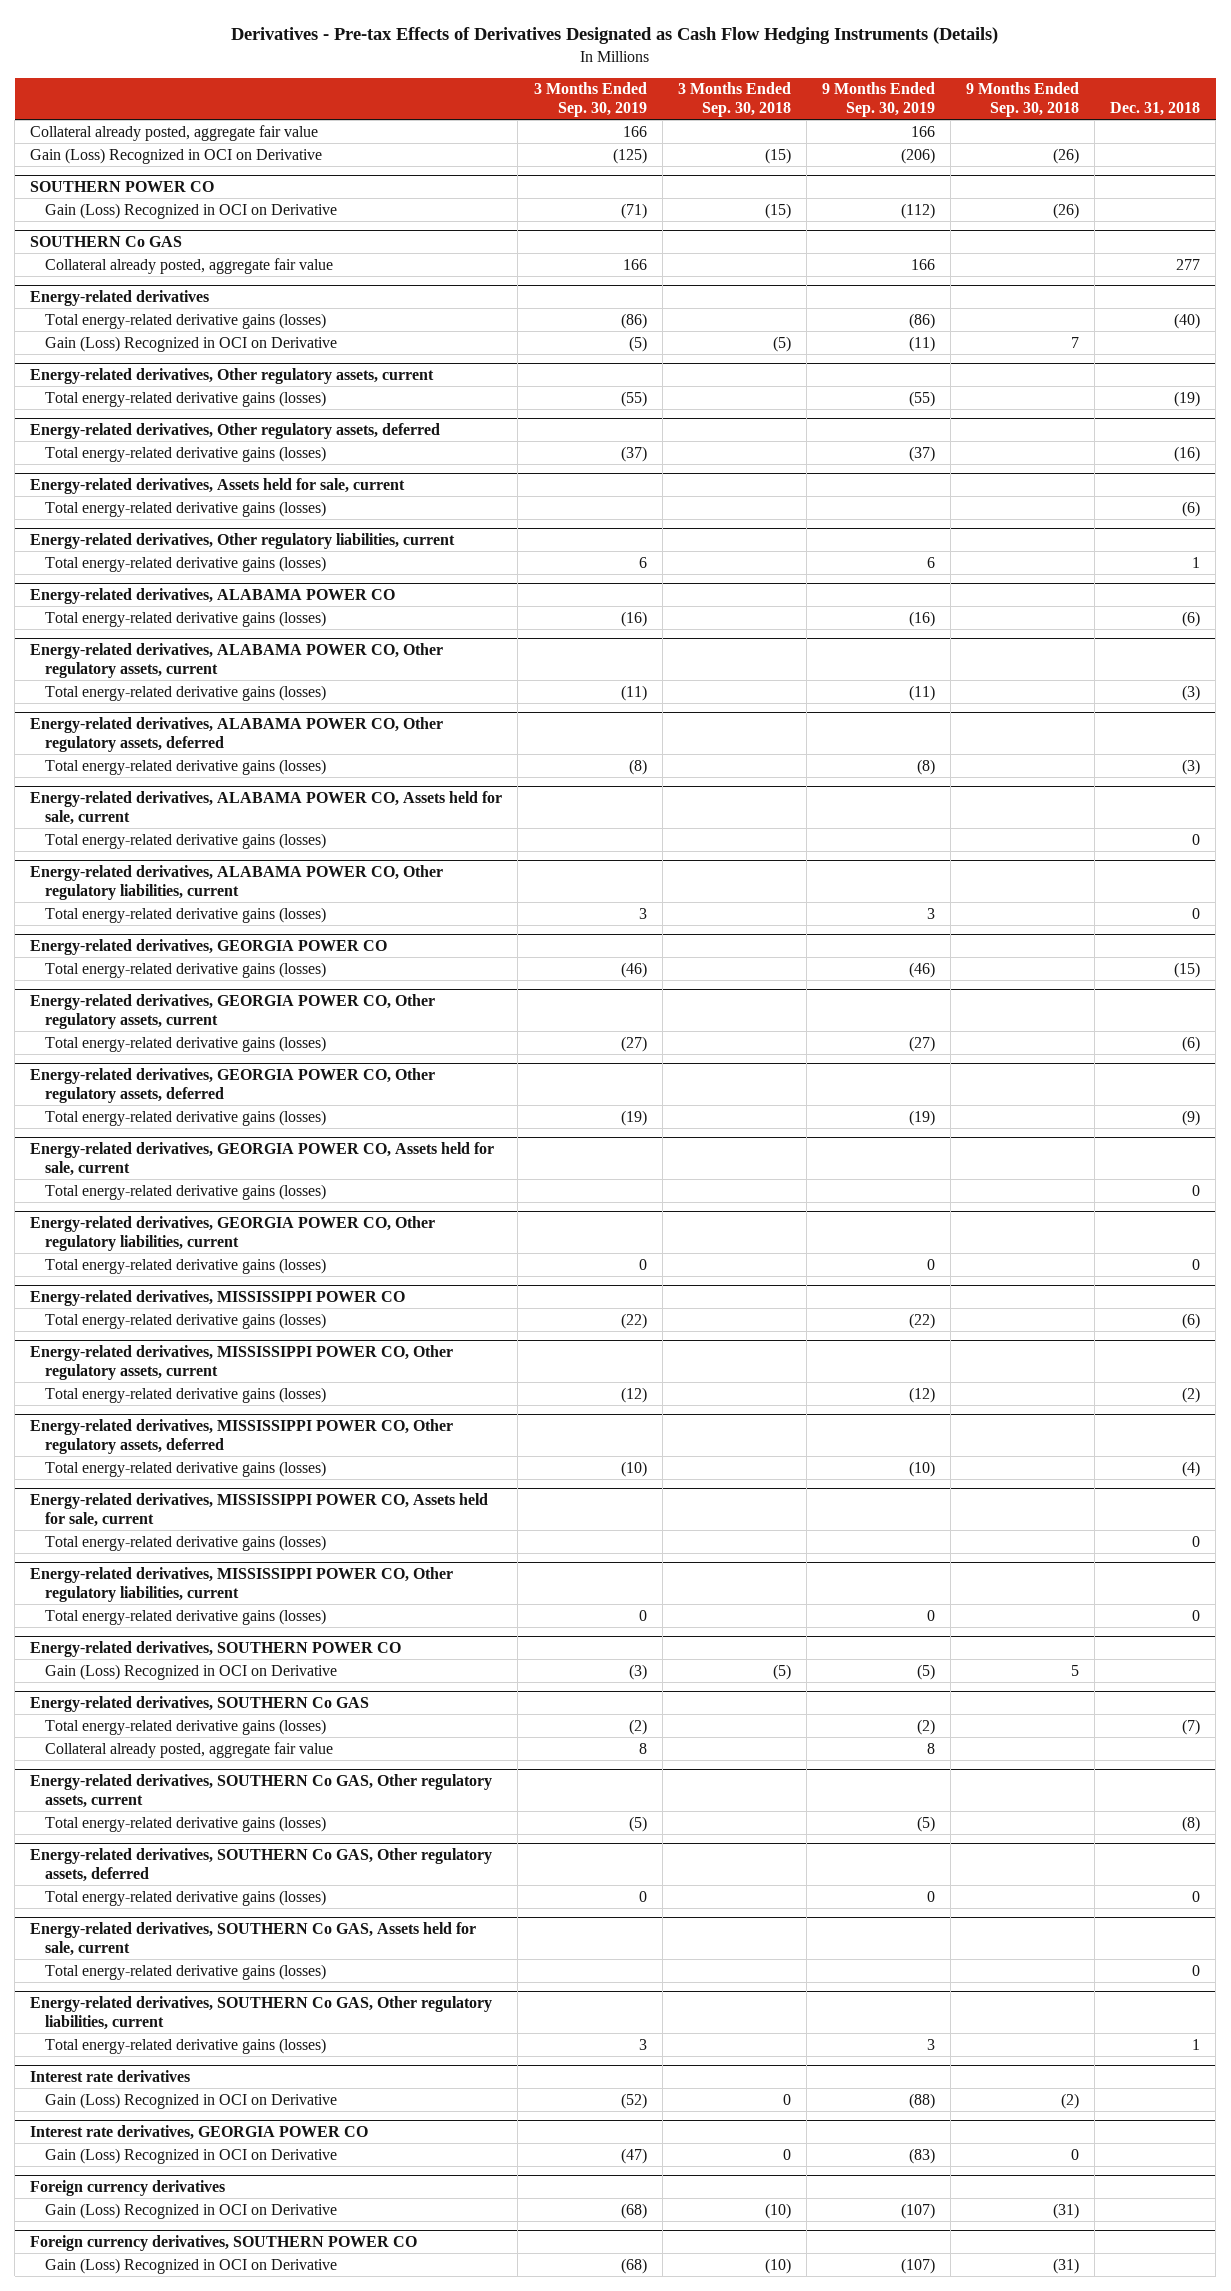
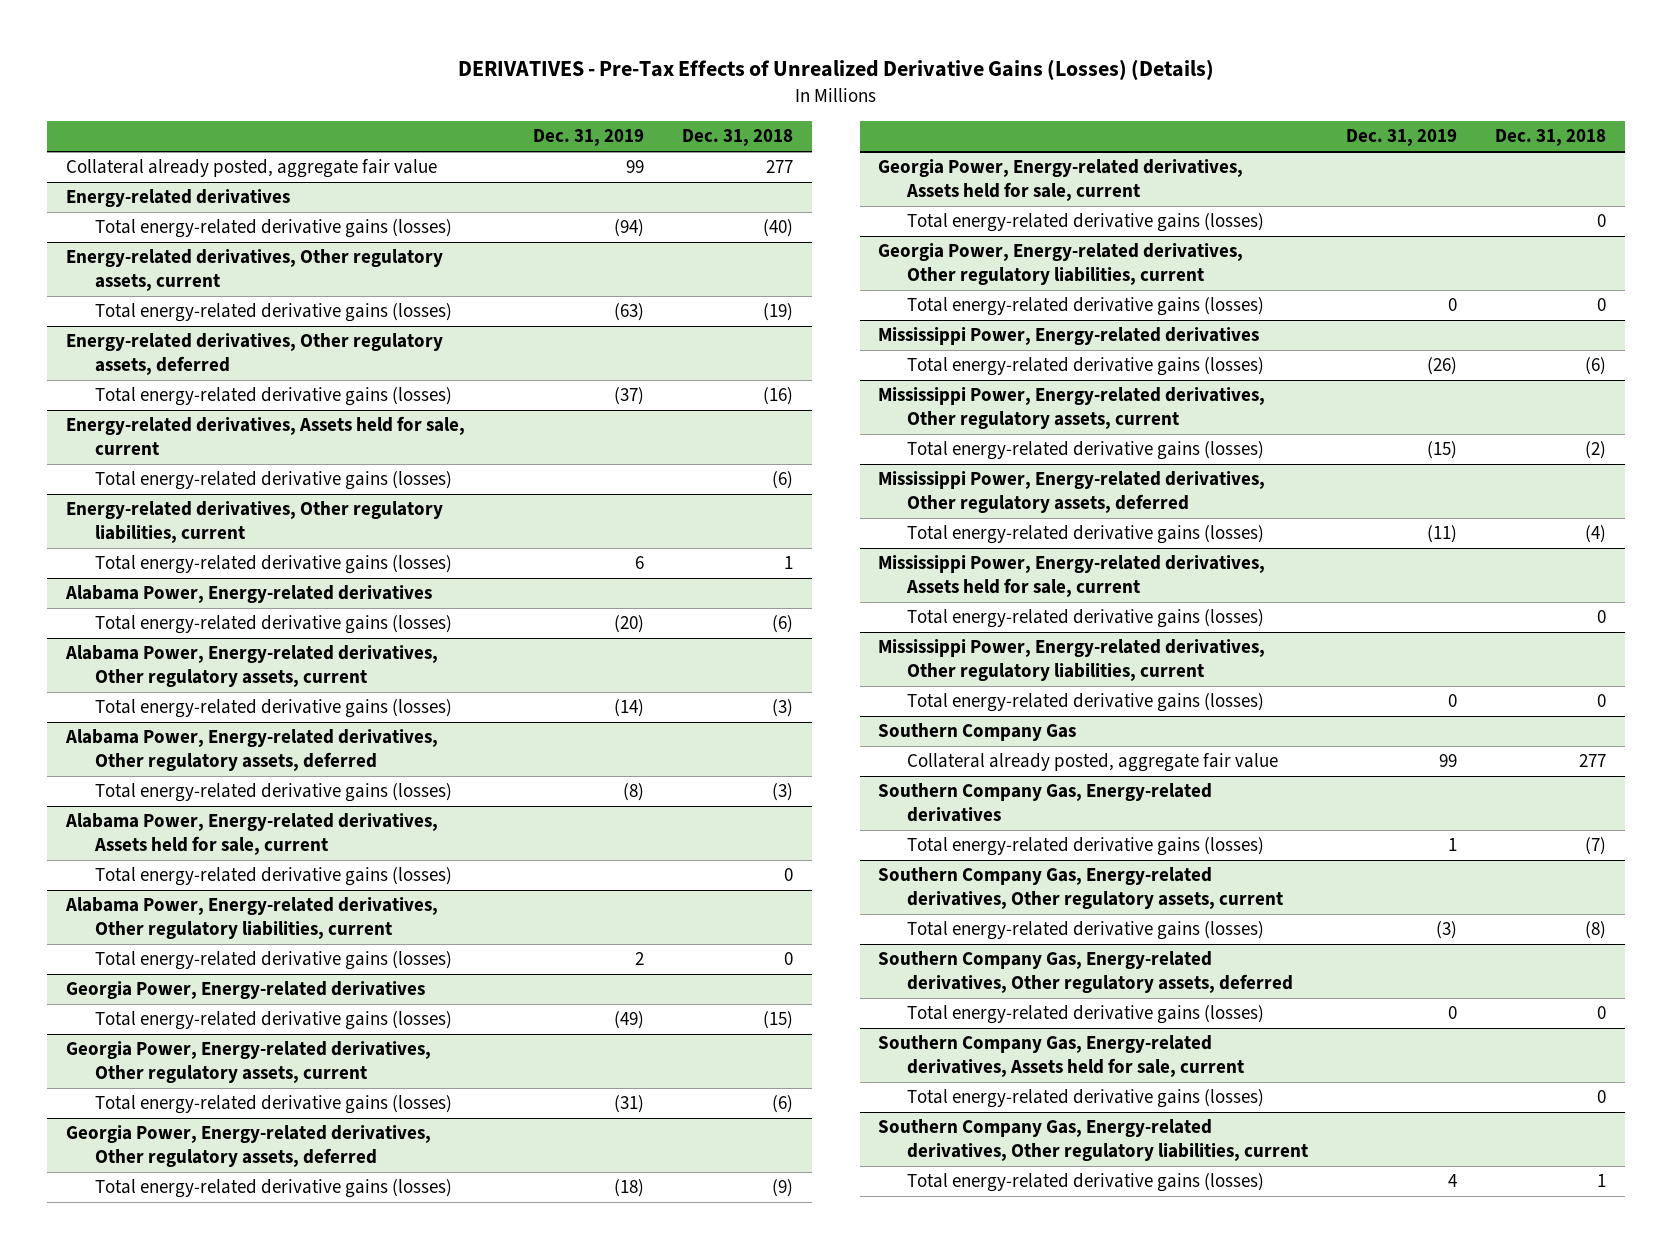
- Derivatives - Pre-tax Effects of Derivatives Designated as Cash Flow Hedging Instruments (Details)
+ DERIVATIVES - Pre-Tax Effects of Unrealized Derivative Gains (Losses) (Details)
- | 3 Months Ended Sep. 30, 2019 | 3 Months Ended Sep. 30, 2018 | 9 Months Ended Sep. 30, 2019 | 9 Months Ended Sep. 30, 2018 | Dec. 31, 2018
+ | Dec. 31, 2019 | Dec. 31, 2018
- Collateral already posted, aggregate fair value | 166 | | 166 | |
- Gain (Loss) Recognized in OCI on Derivative | (125) | (15) | (206) | (26) |
- SOUTHERN POWER CO
- Gain (Loss) Recognized in OCI on Derivative | (71) | (15) | (112) | (26) |
- SOUTHERN Co GAS
@ Energy-related derivatives
- Gain (Loss) Recognized in OCI on Derivative | (5) | (5) | (11) | 7 |
- Energy-related derivatives, ALABAMA POWER CO
+ Alabama Power, Energy-related derivatives
- Energy-related derivatives, ALABAMA POWER CO, Other regulatory assets, current
+ Alabama Power, Energy-related derivatives, Other regulatory assets, current
- Energy-related derivatives, ALABAMA POWER CO, Other regulatory assets, deferred
+ Alabama Power, Energy-related derivatives, Other regulatory assets, deferred
- Energy-related derivatives, ALABAMA POWER CO, Assets held for sale, current
+ Alabama Power, Energy-related derivatives, Assets held for sale, current
- Energy-related derivatives, ALABAMA POWER CO, Other regulatory liabilities, current
+ Alabama Power, Energy-related derivatives, Other regulatory liabilities, current
- Energy-related derivatives, GEORGIA POWER CO
+ Georgia Power, Energy-related derivatives
- Energy-related derivatives, GEORGIA POWER CO, Other regulatory assets, current
+ Georgia Power, Energy-related derivatives, Other regulatory assets, current
- Energy-related derivatives, GEORGIA POWER CO, Other regulatory assets, deferred
+ Georgia Power, Energy-related derivatives, Other regulatory assets, deferred
- Energy-related derivatives, GEORGIA POWER CO, Assets held for sale, current
+ Georgia Power, Energy-related derivatives, Assets held for sale, current
- Energy-related derivatives, GEORGIA POWER CO, Other regulatory liabilities, current
+ Georgia Power, Energy-related derivatives, Other regulatory liabilities, current
- Energy-related derivatives, MISSISSIPPI POWER CO
+ Mississippi Power, Energy-related derivatives
- Energy-related derivatives, MISSISSIPPI POWER CO, Other regulatory assets, current
+ Mississippi Power, Energy-related derivatives, Other regulatory assets, current
- Energy-related derivatives, MISSISSIPPI POWER CO, Other regulatory assets, deferred
+ Mississippi Power, Energy-related derivatives, Other regulatory assets, deferred
- Energy-related derivatives, MISSISSIPPI POWER CO, Assets held for sale, current
+ Mississippi Power, Energy-related derivatives, Assets held for sale, current
- Energy-related derivatives, MISSISSIPPI POWER CO, Other regulatory liabilities, current
+ Mississippi Power, Energy-related derivatives, Other regulatory liabilities, current
- Energy-related derivatives, SOUTHERN POWER CO
- Gain (Loss) Recognized in OCI on Derivative | (3) | (5) | (5) | 5 |
- Energy-related derivatives, SOUTHERN Co GAS
+ Southern Company Gas
+ Collateral already posted, aggregate fair value | 99 | 277
+ Southern Company Gas, Energy-related derivatives
- Collateral already posted, aggregate fair value | 8 | | 8 | |
- Energy-related derivatives, SOUTHERN Co GAS, Other regulatory assets, current
+ Southern Company Gas, Energy-related derivatives, Other regulatory assets, current
- Energy-related derivatives, SOUTHERN Co GAS, Other regulatory assets, deferred
+ Southern Company Gas, Energy-related derivatives, Other regulatory assets, deferred
- Energy-related derivatives, SOUTHERN Co GAS, Assets held for sale, current
+ Southern Company Gas, Energy-related derivatives, Assets held for sale, current
- Energy-related derivatives, SOUTHERN Co GAS, Other regulatory liabilities, current
+ Southern Company Gas, Energy-related derivatives, Other regulatory liabilities, current
- Interest rate derivatives
- Gain (Loss) Recognized in OCI on Derivative | (52) | 0 | (88) | (2) |
- Interest rate derivatives, GEORGIA POWER CO
- Gain (Loss) Recognized in OCI on Derivative | (47) | 0 | (83) | 0 |
- Foreign currency derivatives
- Gain (Loss) Recognized in OCI on Derivative | (68) | (10) | (107) | (31) |
- Foreign currency derivatives, SOUTHERN POWER CO
- Gain (Loss) Recognized in OCI on Derivative | (68) | (10) | (107) | (31) |

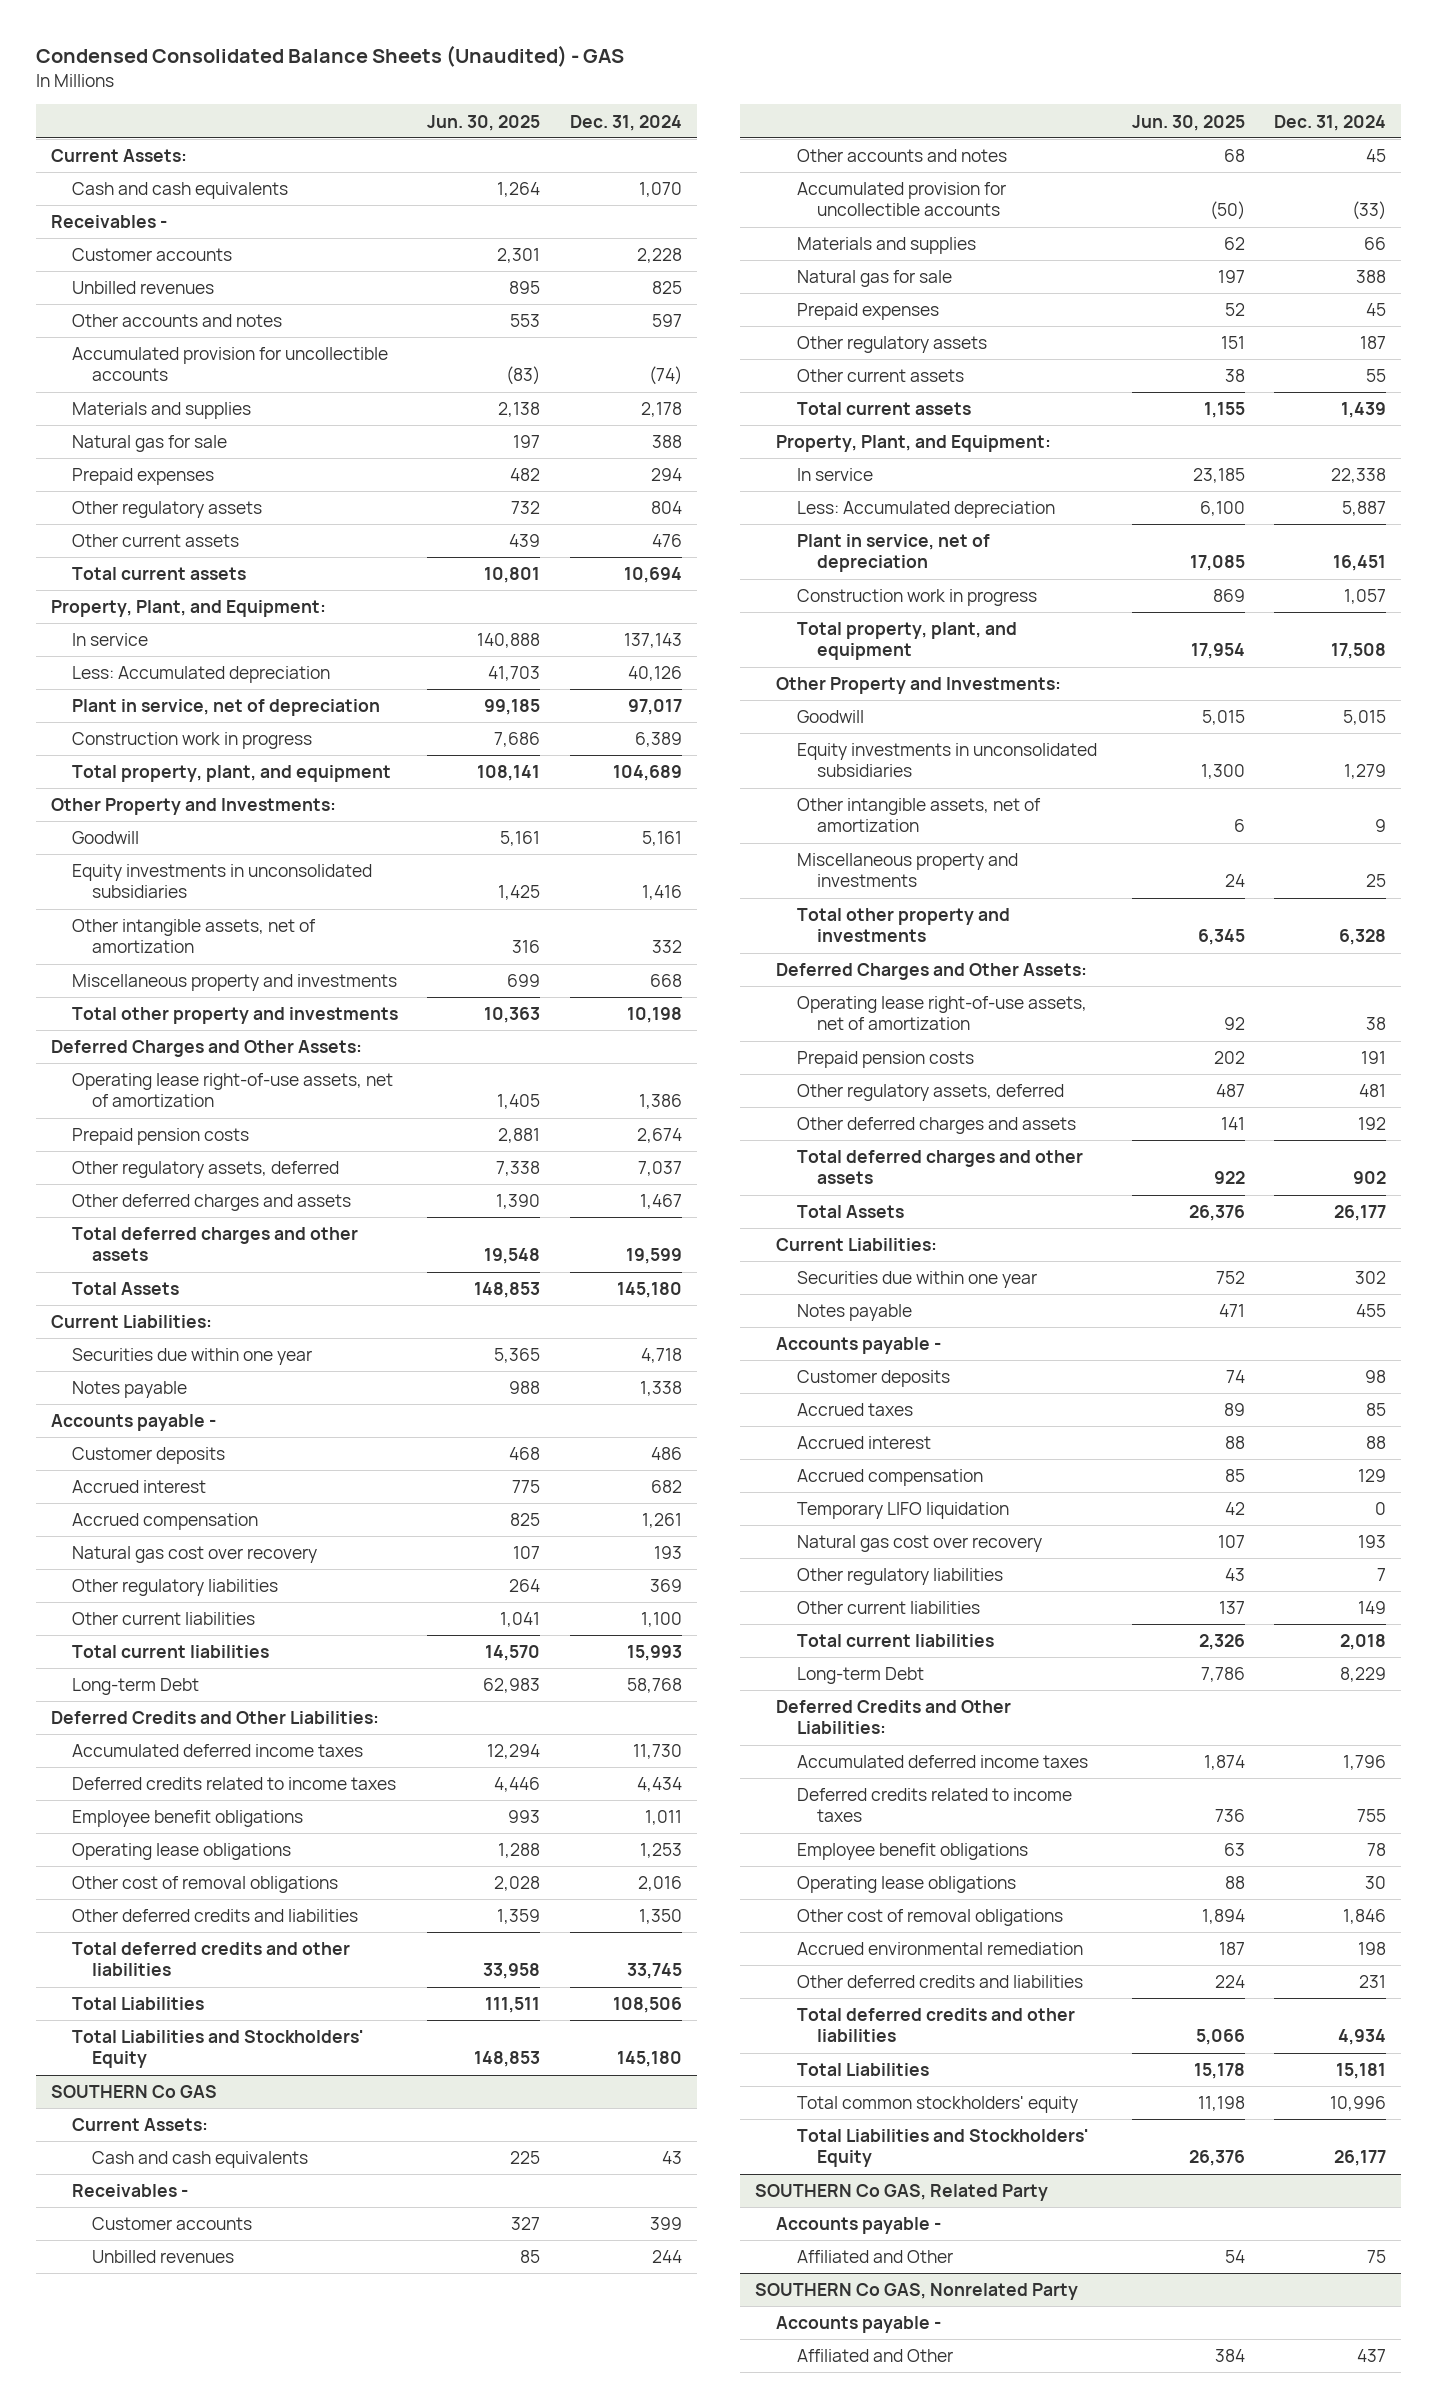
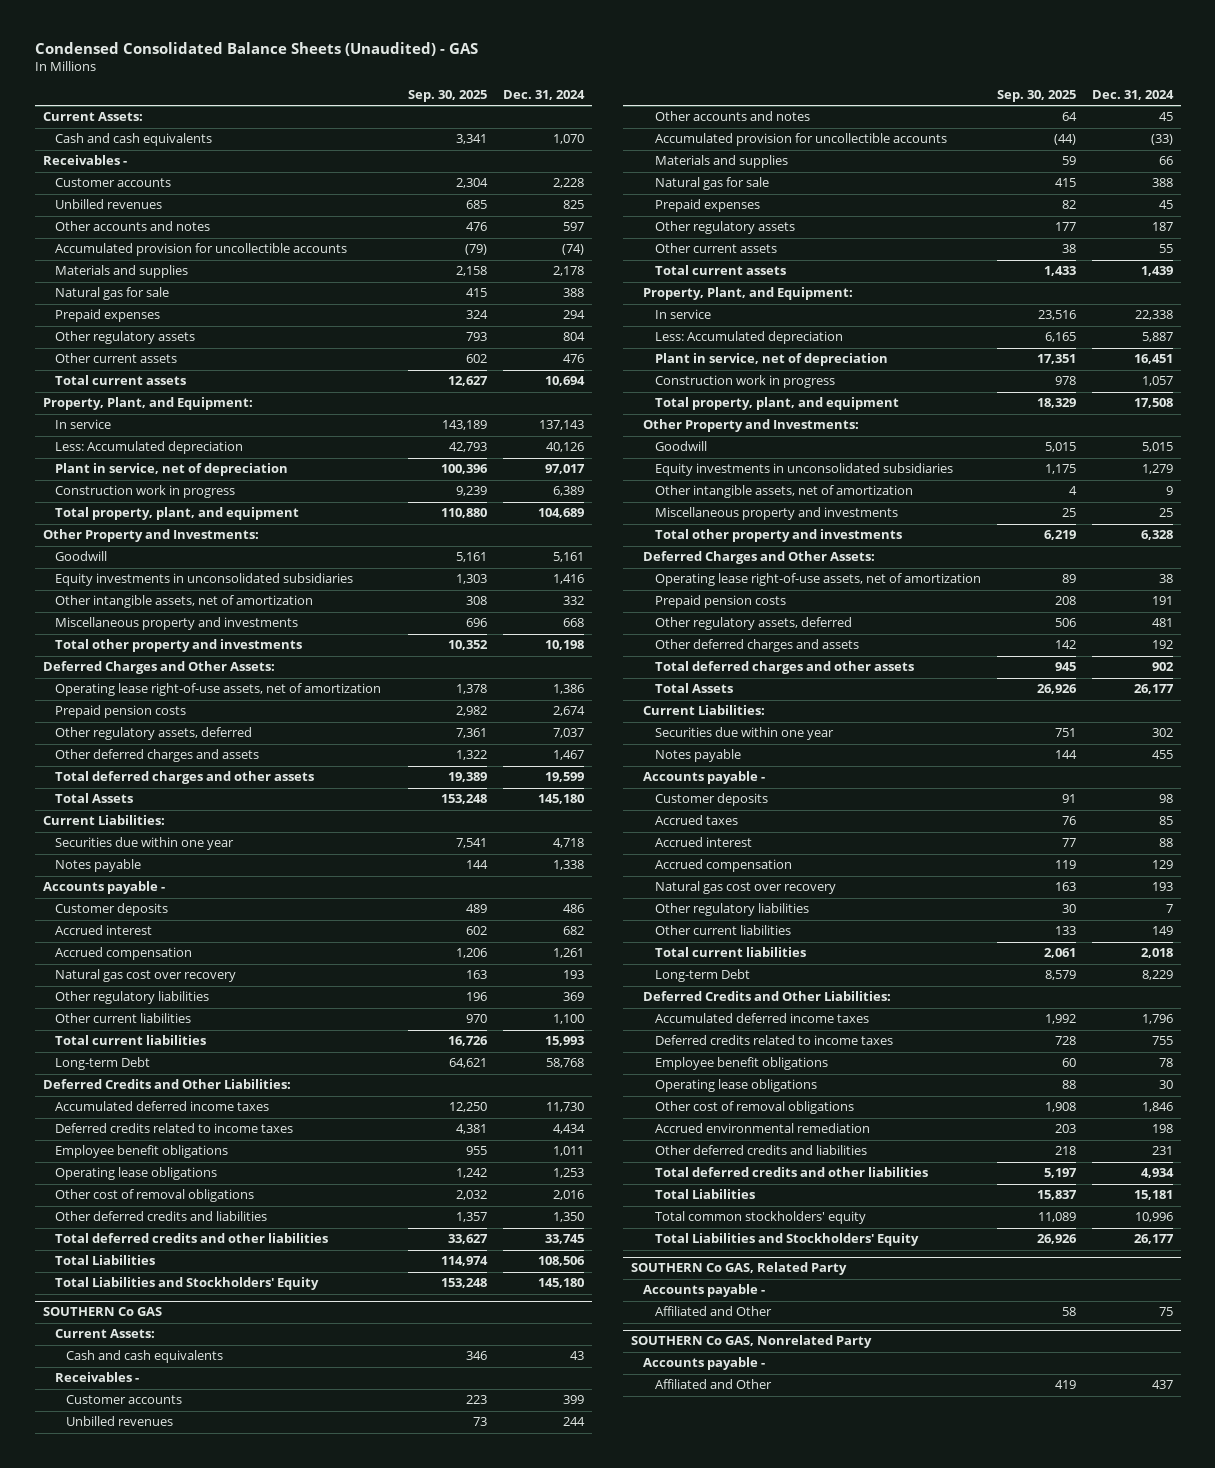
- | Jun. 30, 2025 | Dec. 31, 2024
+ | Sep. 30, 2025 | Dec. 31, 2024
@ SOUTHERN Co GAS
- Temporary LIFO liquidation | 42 | 0

